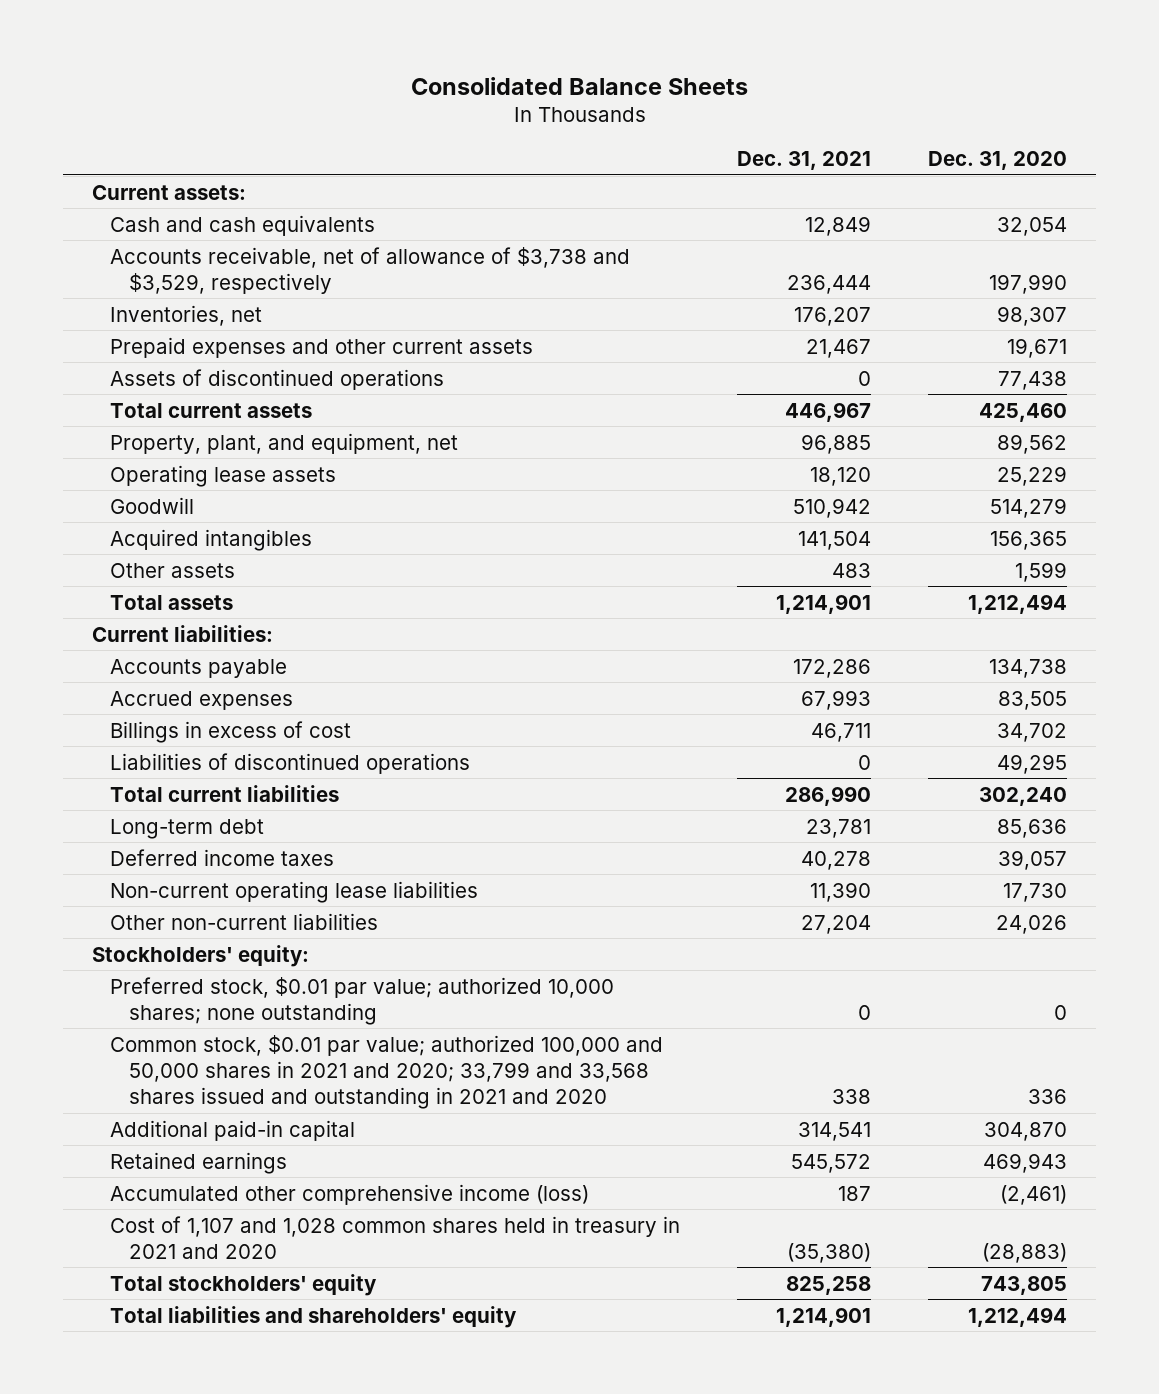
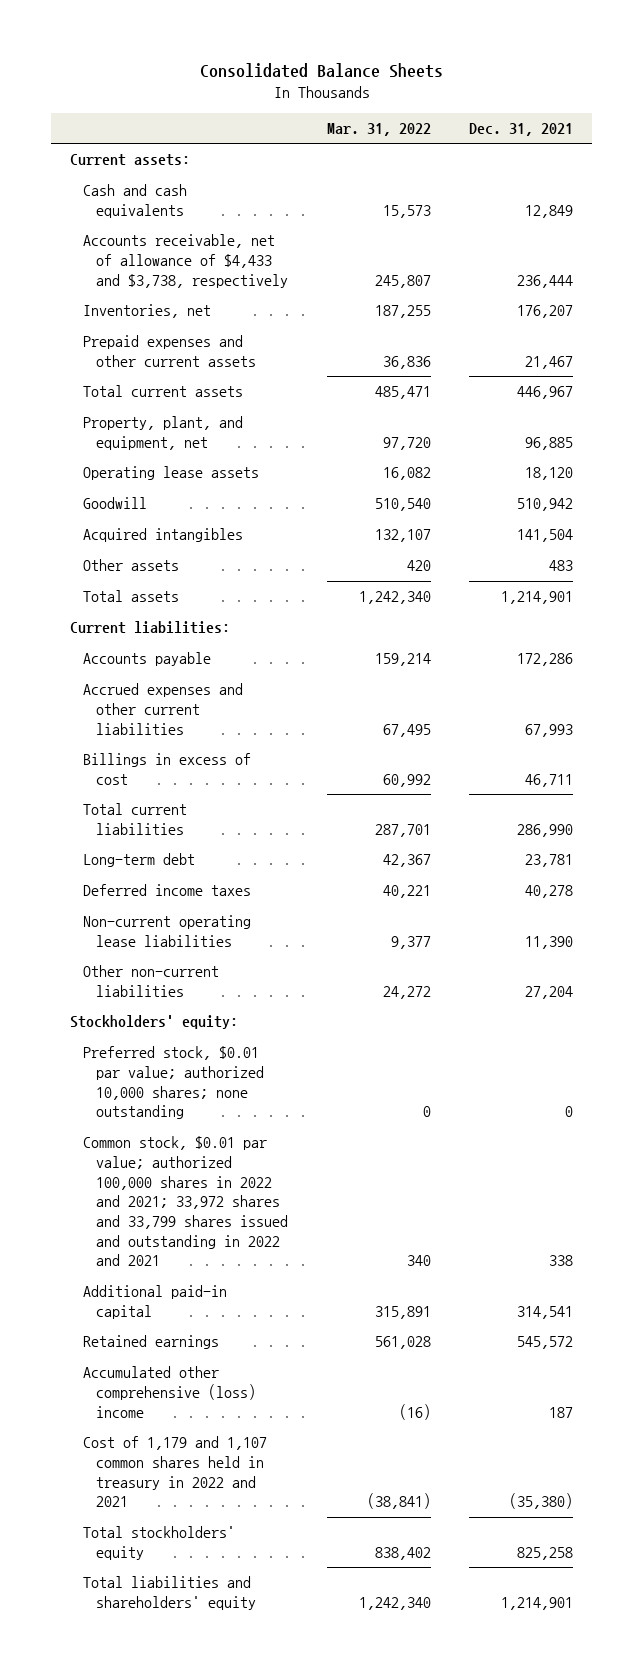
- | Dec. 31, 2021 | Dec. 31, 2020
+ | Mar. 31, 2022 | Dec. 31, 2021
- Accounts receivable, net of allowance of $3,738 and $3,529, respectively | 236,444 | 197,990
+ Accounts receivable, net of allowance of $4,433 and $3,738, respectively | 245,807 | 236,444
- Assets of discontinued operations | 0 | 77,438
- Accrued expenses | 67,993 | 83,505
+ Accrued expenses and other current liabilities | 67,495 | 67,993
- Liabilities of discontinued operations | 0 | 49,295
- Common stock, $0.01 par value; authorized 100,000 and 50,000 shares in 2021 and 2020; 33,799 and 33,568 shares issued and outstanding in 2021 and 2020 | 338 | 336
+ Common stock, $0.01 par value; authorized 100,000 shares in 2022 and 2021; 33,972 shares and 33,799 shares issued and outstanding in 2022 and 2021 | 340 | 338
- Accumulated other comprehensive income (loss) | 187 | (2,461)
- Cost of 1,107 and 1,028 common shares held in treasury in 2021 and 2020 | (35,380) | (28,883)
+ Accumulated other comprehensive (loss) income | (16) | 187
+ Cost of 1,179 and 1,107 common shares held in treasury in 2022 and 2021 | (38,841) | (35,380)

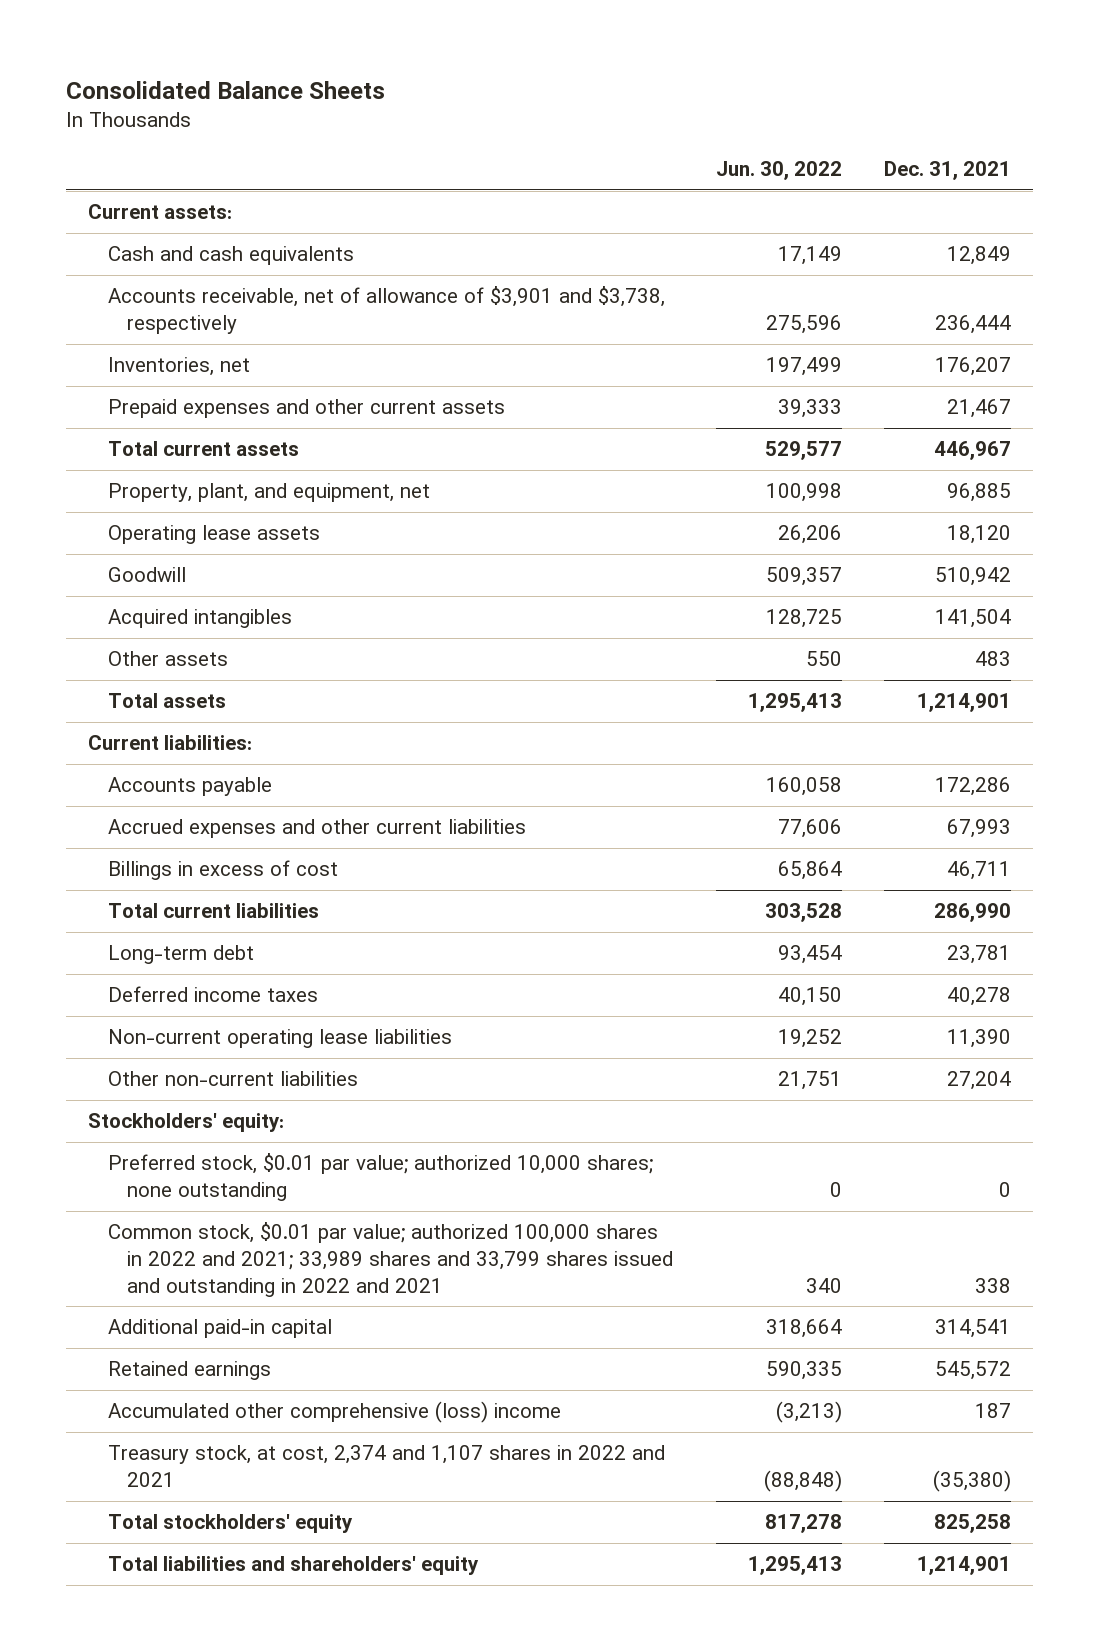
- | Mar. 31, 2022 | Dec. 31, 2021
+ | Jun. 30, 2022 | Dec. 31, 2021
- Accounts receivable, net of allowance of $4,433 and $3,738, respectively | 245,807 | 236,444
+ Accounts receivable, net of allowance of $3,901 and $3,738, respectively | 275,596 | 236,444
- Common stock, $0.01 par value; authorized 100,000 shares in 2022 and 2021; 33,972 shares and 33,799 shares issued and outstanding in 2022 and 2021 | 340 | 338
+ Common stock, $0.01 par value; authorized 100,000 shares in 2022 and 2021; 33,989 shares and 33,799 shares issued and outstanding in 2022 and 2021 | 340 | 338
- Cost of 1,179 and 1,107 common shares held in treasury in 2022 and 2021 | (38,841) | (35,380)
+ Treasury stock, at cost, 2,374 and 1,107 shares in 2022 and 2021 | (88,848) | (35,380)

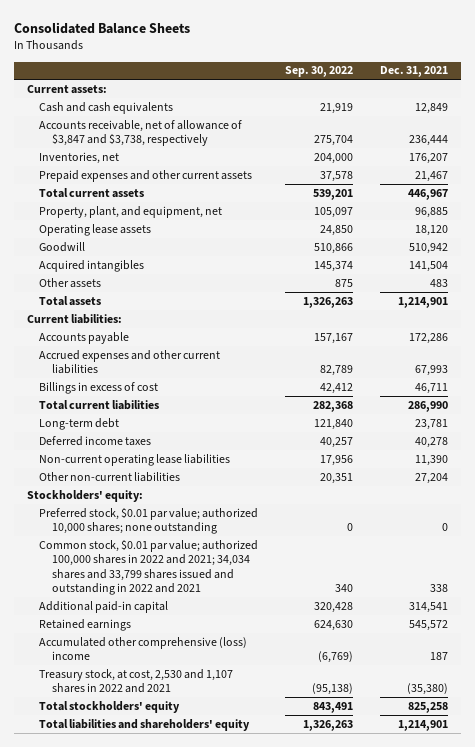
- | Jun. 30, 2022 | Dec. 31, 2021
+ | Sep. 30, 2022 | Dec. 31, 2021
- Accounts receivable, net of allowance of $3,901 and $3,738, respectively | 275,596 | 236,444
+ Accounts receivable, net of allowance of $3,847 and $3,738, respectively | 275,704 | 236,444
- Common stock, $0.01 par value; authorized 100,000 shares in 2022 and 2021; 33,989 shares and 33,799 shares issued and outstanding in 2022 and 2021 | 340 | 338
+ Common stock, $0.01 par value; authorized 100,000 shares in 2022 and 2021; 34,034 shares and 33,799 shares issued and outstanding in 2022 and 2021 | 340 | 338
- Treasury stock, at cost, 2,374 and 1,107 shares in 2022 and 2021 | (88,848) | (35,380)
+ Treasury stock, at cost, 2,530 and 1,107 shares in 2022 and 2021 | (95,138) | (35,380)

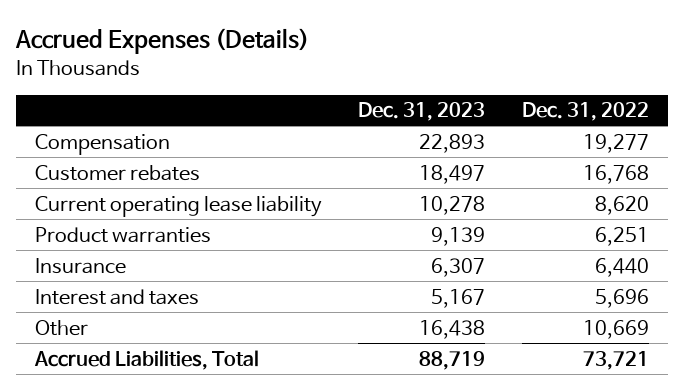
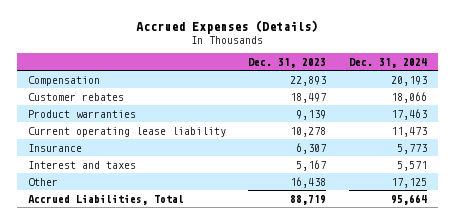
- | Dec. 31, 2023 | Dec. 31, 2022
+ | Dec. 31, 2023 | Dec. 31, 2024
moved down: Current operating lease liability | 10,278 | 11,473

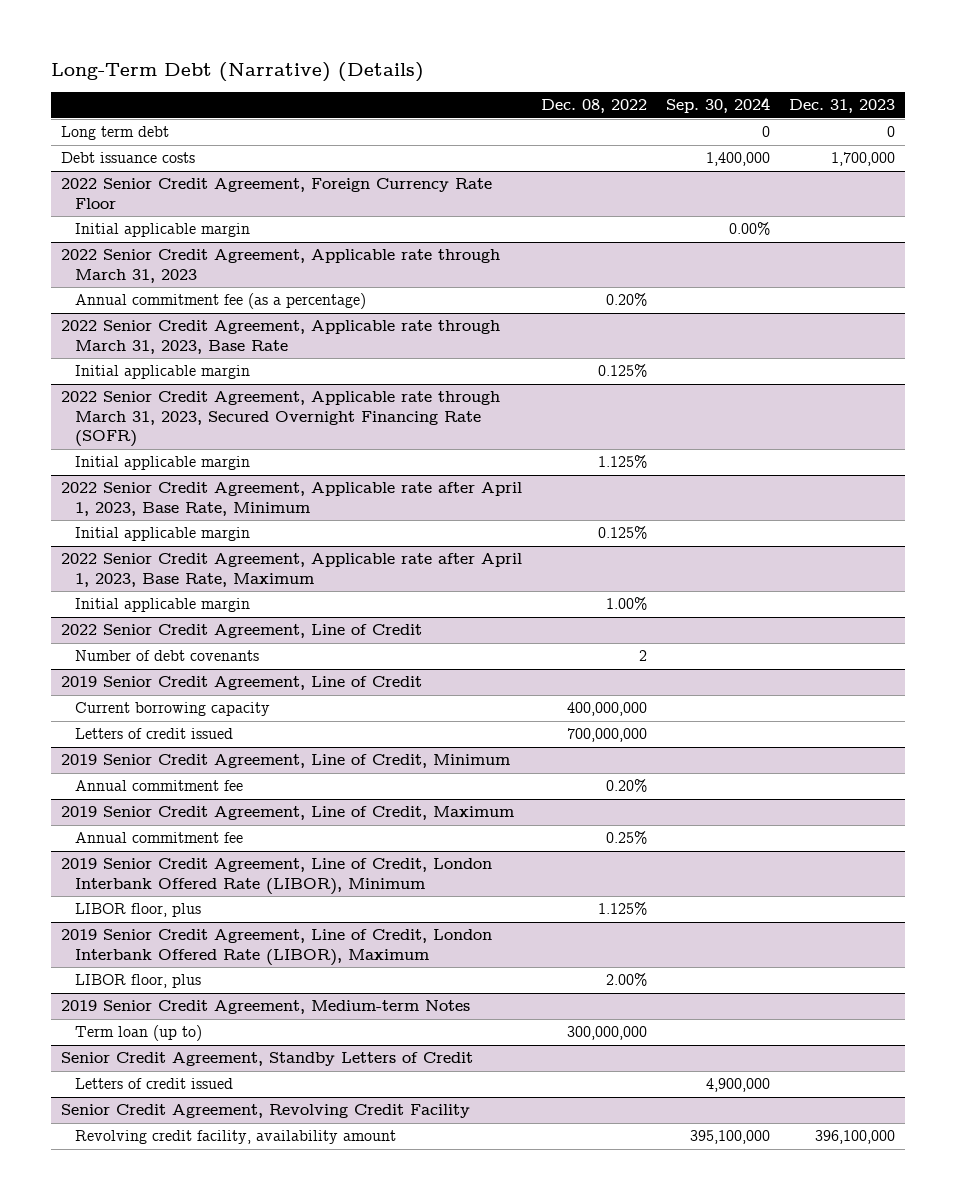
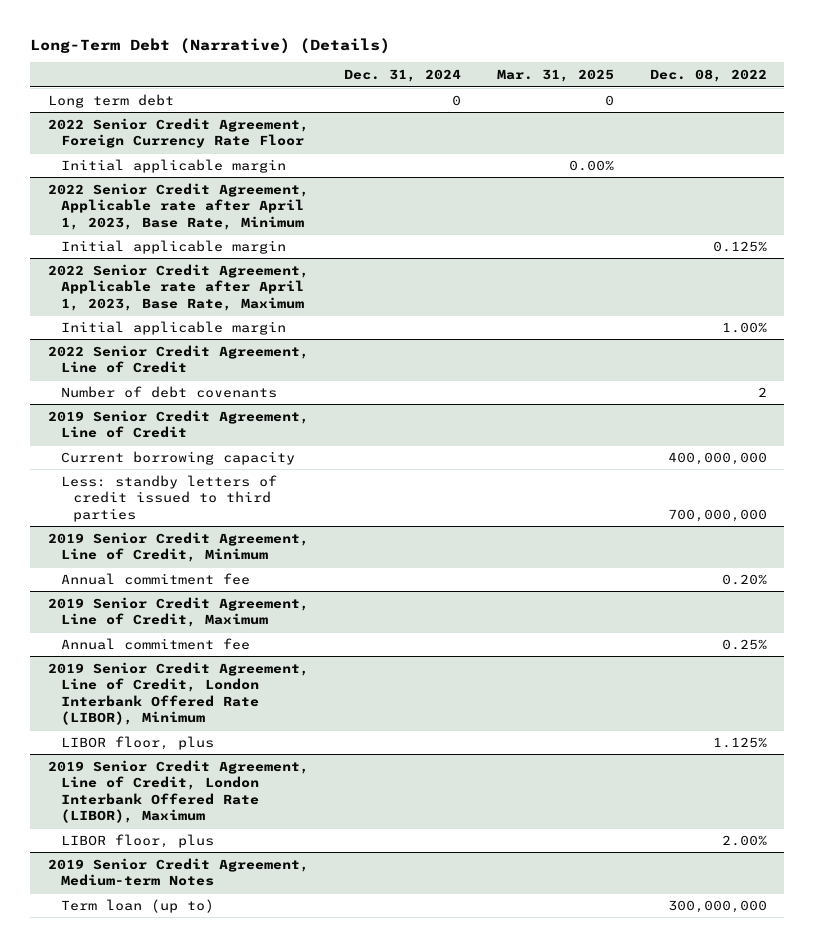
- | Dec. 08, 2022 | Sep. 30, 2024 | Dec. 31, 2023
+ | Dec. 31, 2024 | Mar. 31, 2025 | Dec. 08, 2022
- Debt issuance costs | | 1,400,000 | 1,700,000
- 2022 Senior Credit Agreement, Applicable rate through March 31, 2023
- Annual commitment fee (as a percentage) | 0.20% | |
- 2022 Senior Credit Agreement, Applicable rate through March 31, 2023, Base Rate
- Initial applicable margin | 0.125% | |
- 2022 Senior Credit Agreement, Applicable rate through March 31, 2023, Secured Overnight Financing Rate (SOFR)
- Initial applicable margin | 1.125% | |
@ 2019 Senior Credit Agreement, Line of Credit
- Letters of credit issued | 700,000,000 | |
+ Less: standby letters of credit issued to third parties | | | 700,000,000
- Senior Credit Agreement, Standby Letters of Credit
- Letters of credit issued | | 4,900,000 |
- Senior Credit Agreement, Revolving Credit Facility
- Revolving credit facility, availability amount | | 395,100,000 | 396,100,000

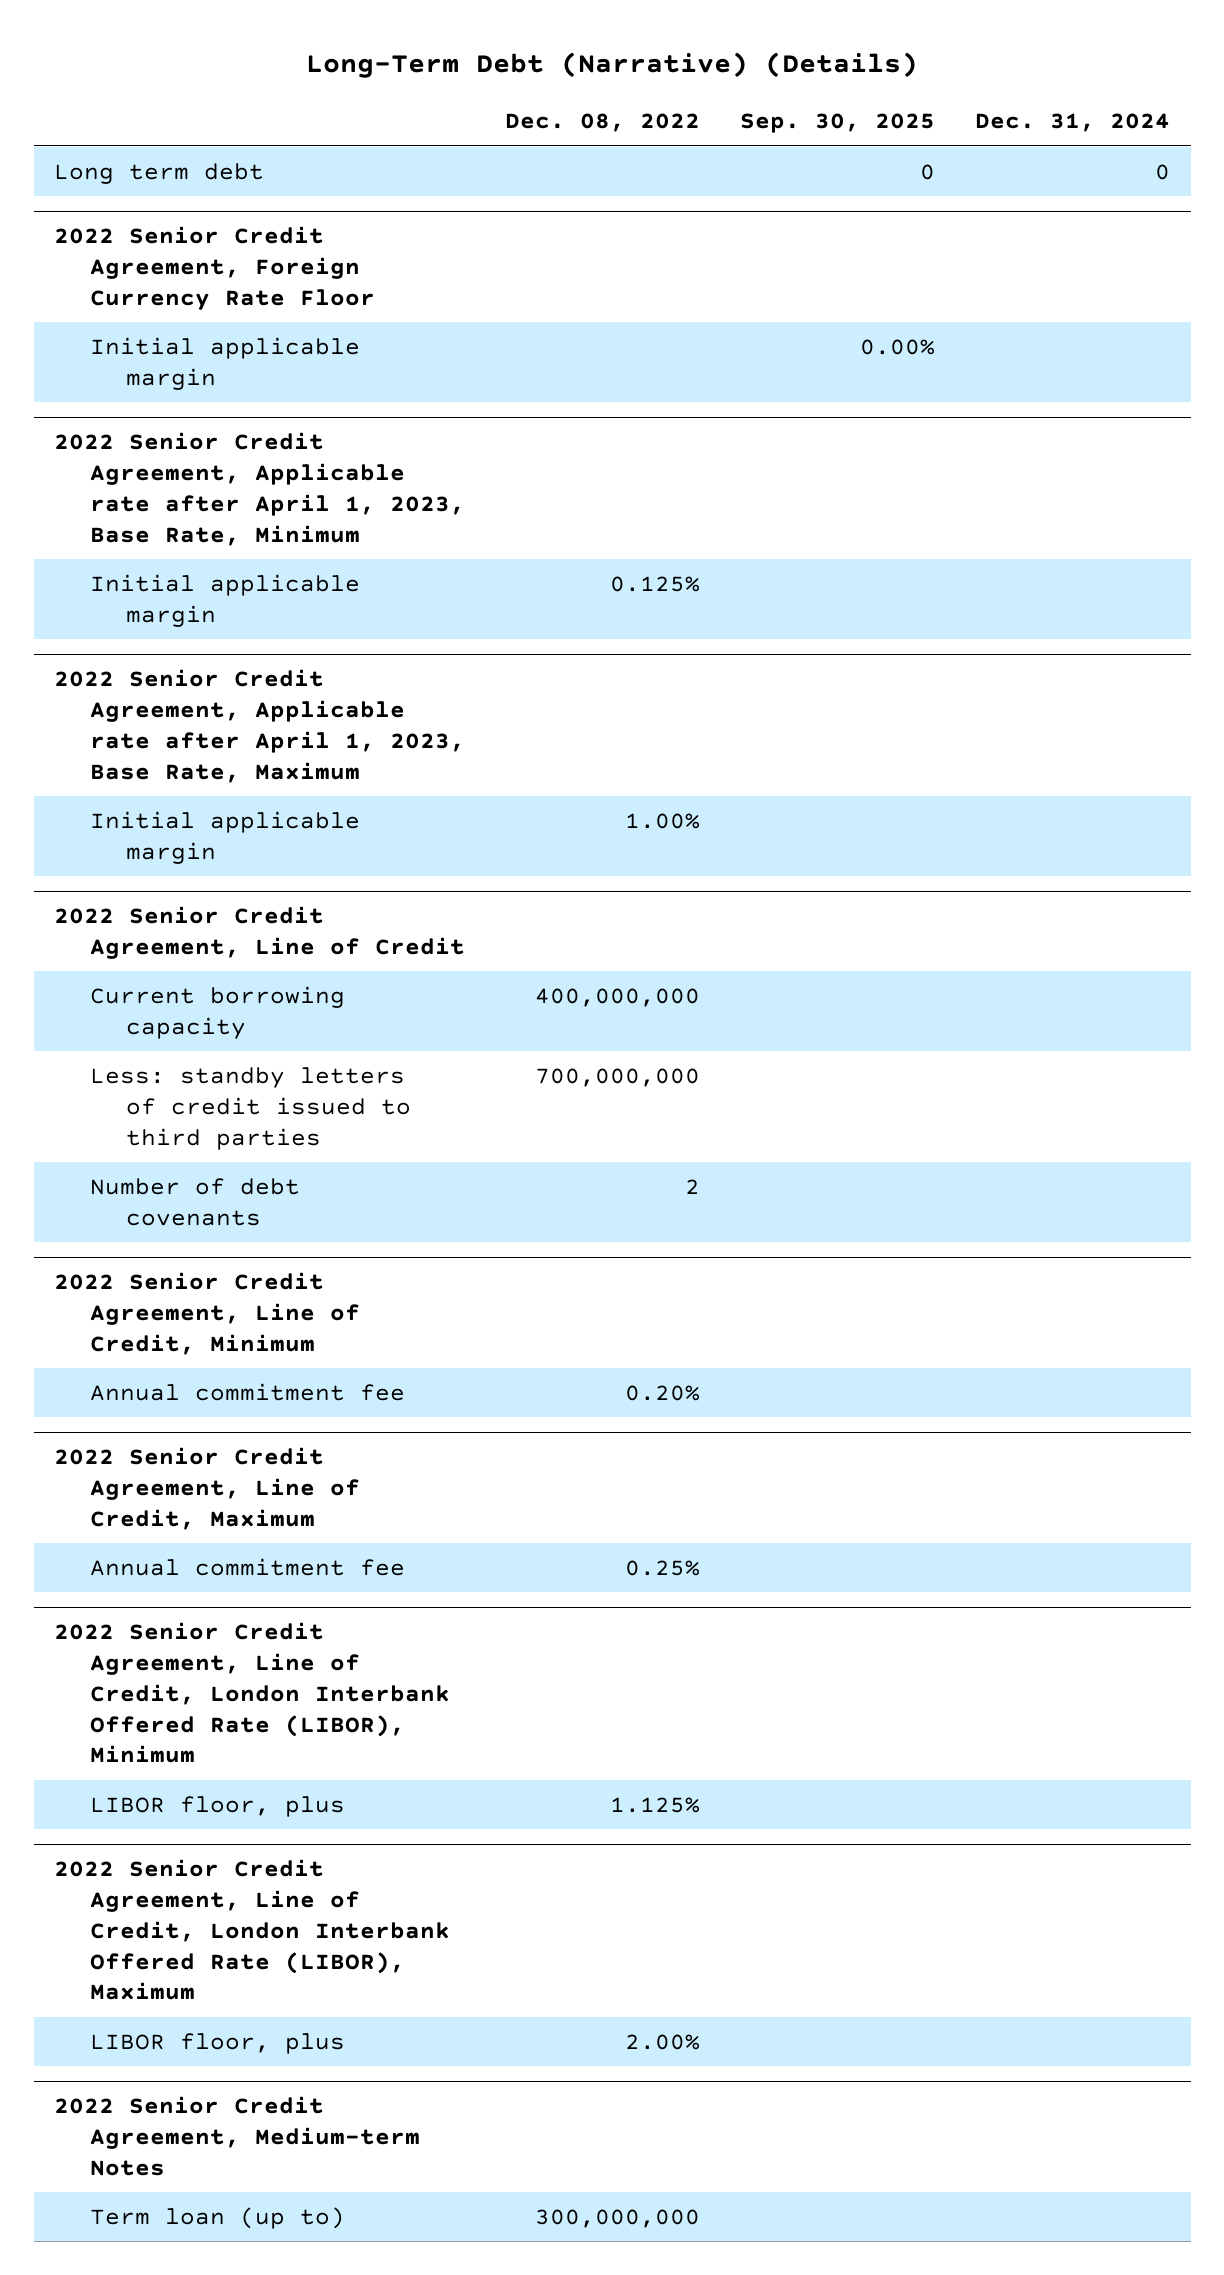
- | Dec. 31, 2024 | Mar. 31, 2025 | Dec. 08, 2022
+ | Dec. 08, 2022 | Sep. 30, 2025 | Dec. 31, 2024
- 2019 Senior Credit Agreement, Line of Credit
- 2019 Senior Credit Agreement, Line of Credit, Minimum
@ 2022 Senior Credit Agreement, Line of Credit
moved down: Number of debt covenants | 2 | |
+ 2022 Senior Credit Agreement, Line of Credit, Minimum
- 2019 Senior Credit Agreement, Line of Credit, Maximum
+ 2022 Senior Credit Agreement, Line of Credit, Maximum
- 2019 Senior Credit Agreement, Line of Credit, London Interbank Offered Rate (LIBOR), Minimum
+ 2022 Senior Credit Agreement, Line of Credit, London Interbank Offered Rate (LIBOR), Minimum
- 2019 Senior Credit Agreement, Line of Credit, London Interbank Offered Rate (LIBOR), Maximum
+ 2022 Senior Credit Agreement, Line of Credit, London Interbank Offered Rate (LIBOR), Maximum
- 2019 Senior Credit Agreement, Medium-term Notes
+ 2022 Senior Credit Agreement, Medium-term Notes

